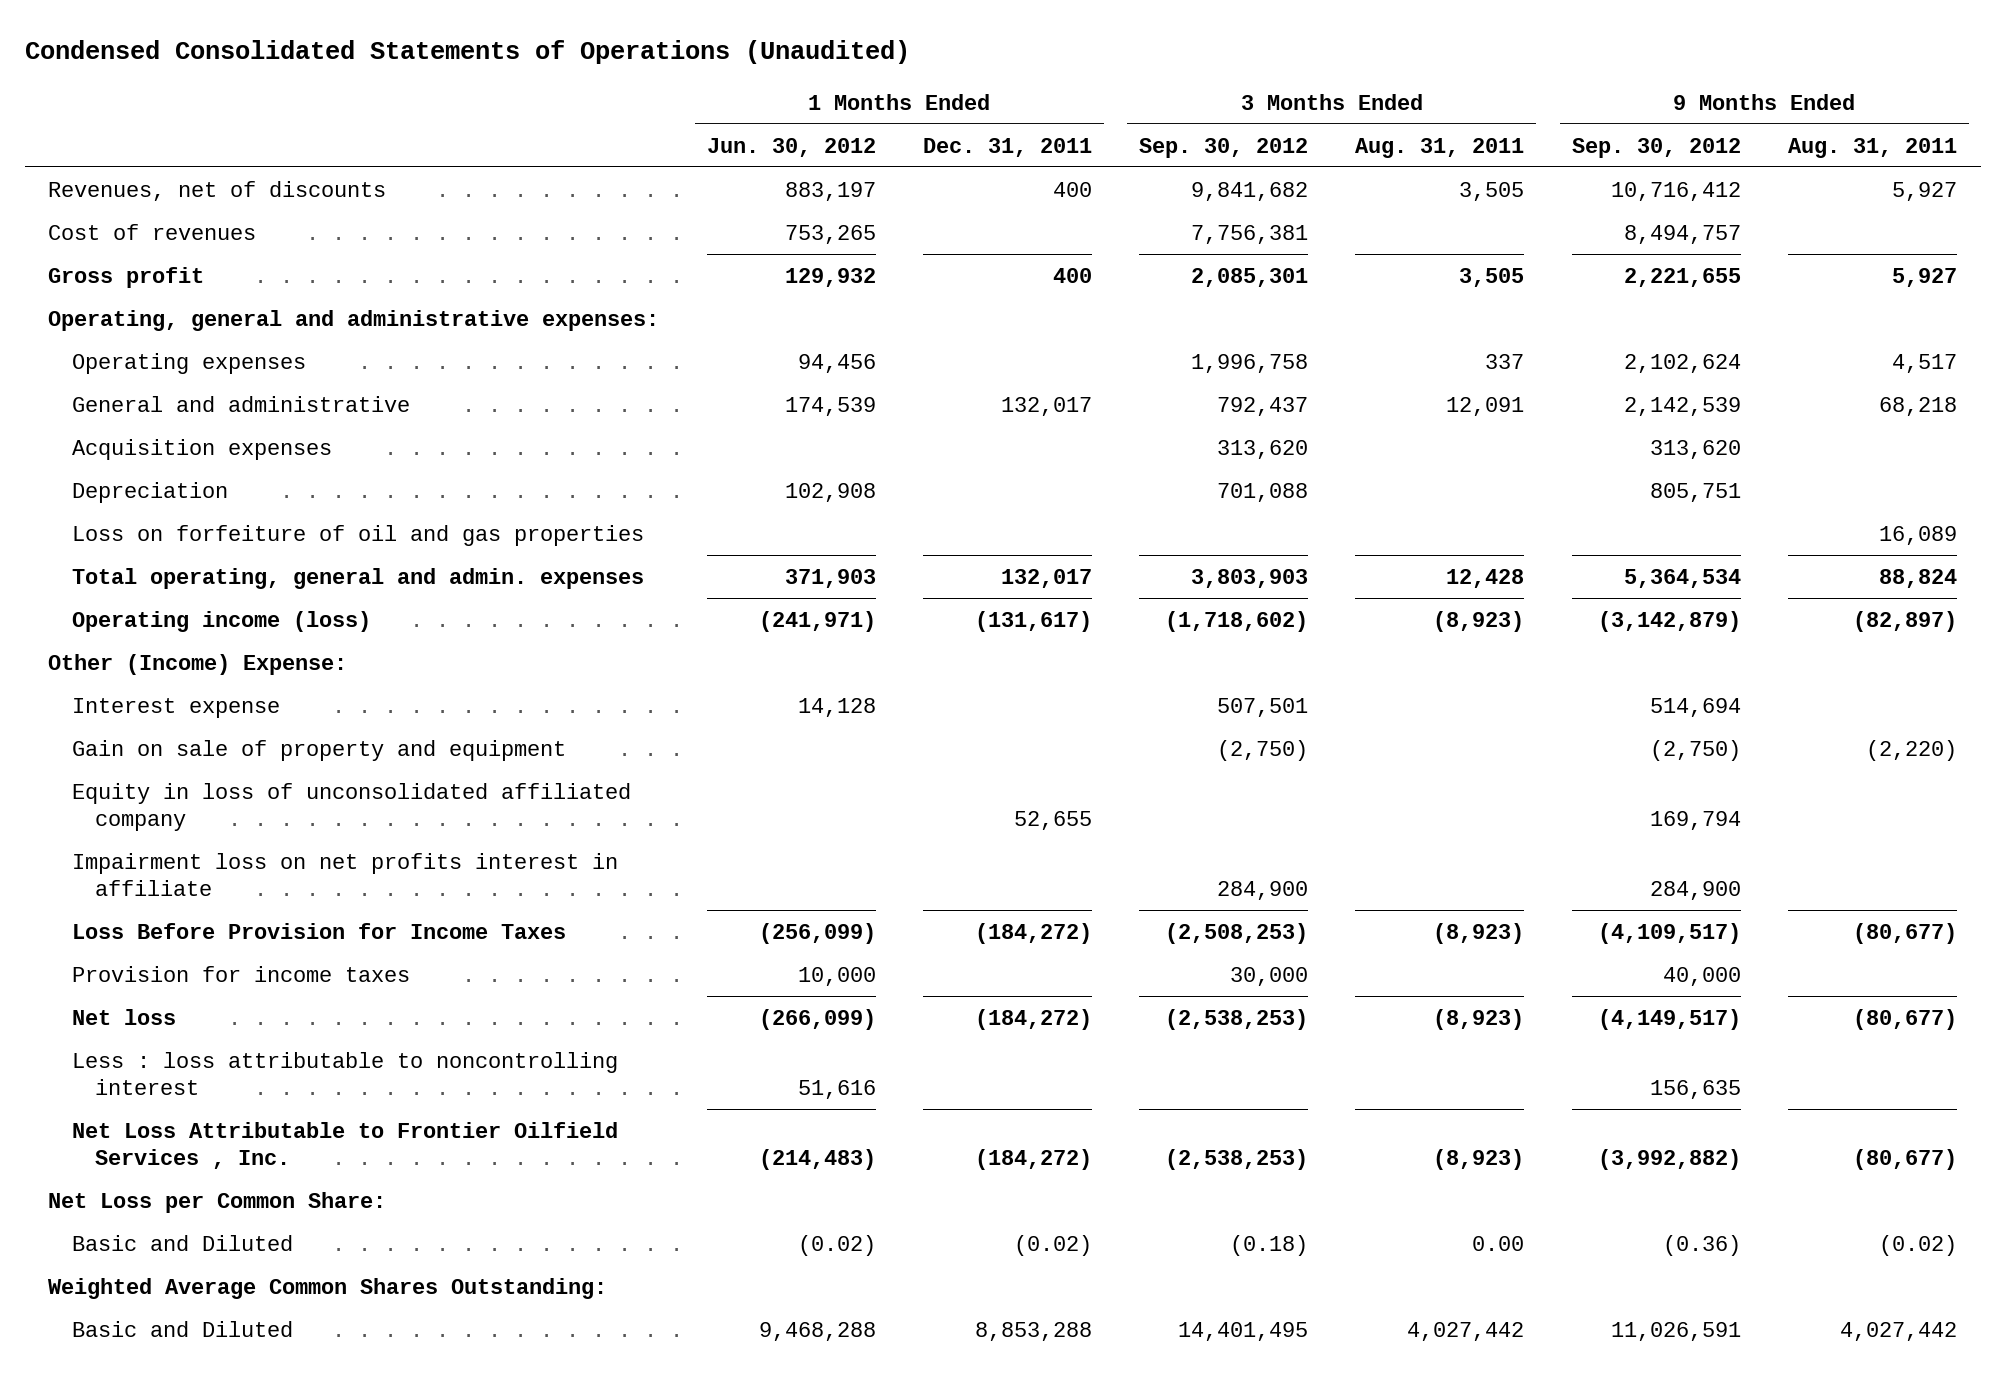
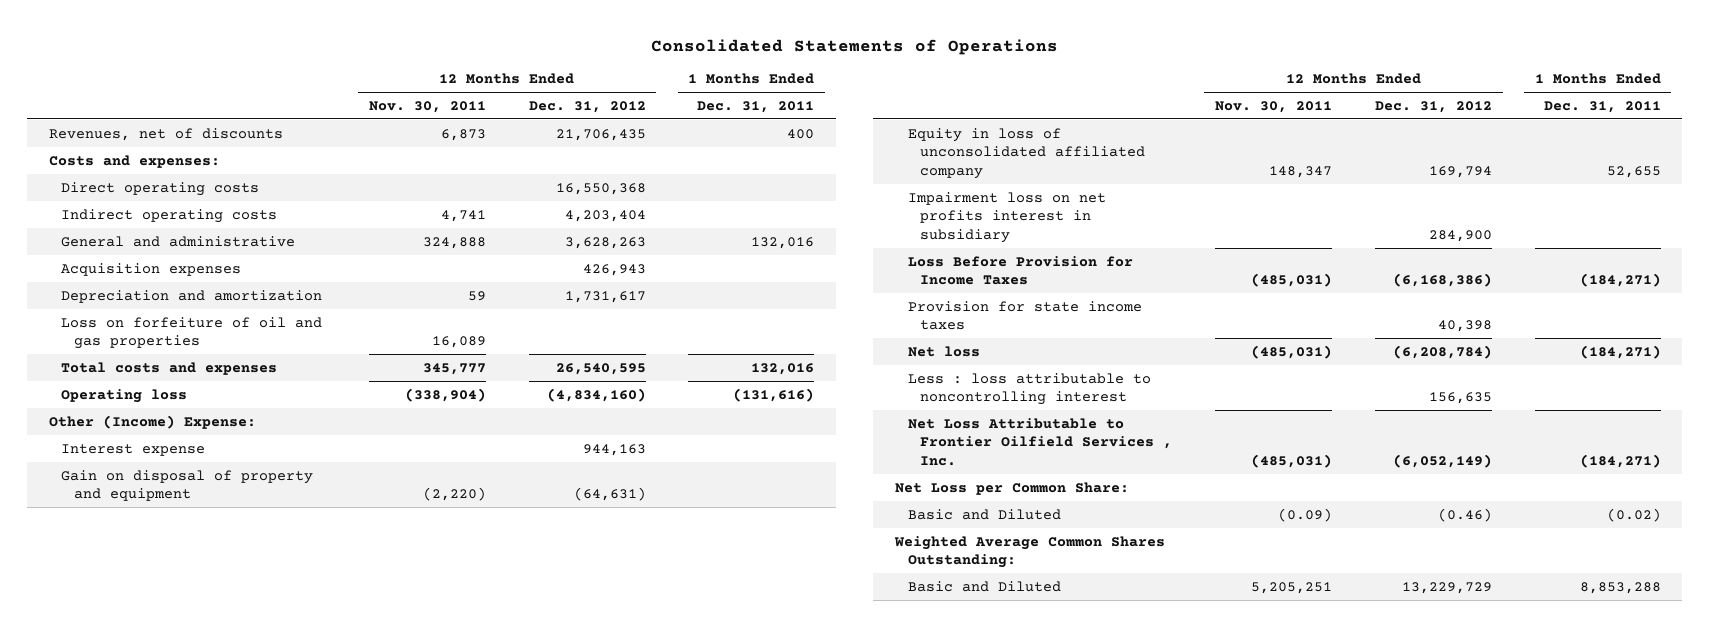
- Condensed Consolidated Statements of Operations (Unaudited)
+ Consolidated Statements of Operations
- | 1 Months Ended Jun. 30, 2012 | 1 Months Ended Dec. 31, 2011 | 3 Months Ended Sep. 30, 2012 | 3 Months Ended Aug. 31, 2011 | 9 Months Ended Sep. 30, 2012 | 9 Months Ended Aug. 31, 2011
+ | 12 Months Ended Nov. 30, 2011 | 12 Months Ended Dec. 31, 2012 | 1 Months Ended Dec. 31, 2011
- Cost of revenues | 753,265 | | 7,756,381 | | 8,494,757 |
- Gross profit | 129,932 | 400 | 2,085,301 | 3,505 | 2,221,655 | 5,927
- Operating, general and administrative expenses:
- Operating expenses | 94,456 | | 1,996,758 | 337 | 2,102,624 | 4,517
- General and administrative | 174,539 | 132,017 | 792,437 | 12,091 | 2,142,539 | 68,218
+ Costs and expenses:
+ Direct operating costs | | 16,550,368 |
+ Indirect operating costs | 4,741 | 4,203,404 |
+ General and administrative | 324,888 | 3,628,263 | 132,016
- Depreciation | 102,908 | | 701,088 | | 805,751 |
+ Depreciation and amortization | 59 | 1,731,617 |
- Total operating, general and admin. expenses | 371,903 | 132,017 | 3,803,903 | 12,428 | 5,364,534 | 88,824
- Operating income (loss) | (241,971) | (131,617) | (1,718,602) | (8,923) | (3,142,879) | (82,897)
+ Total costs and expenses | 345,777 | 26,540,595 | 132,016
+ Operating loss | (338,904) | (4,834,160) | (131,616)
- Gain on sale of property and equipment | | | (2,750) | | (2,750) | (2,220)
+ Gain on disposal of property and equipment | (2,220) | (64,631) |
- Impairment loss on net profits interest in affiliate | | | 284,900 | | 284,900 |
- Loss Before Provision for Income Taxes | (256,099) | (184,272) | (2,508,253) | (8,923) | (4,109,517) | (80,677)
- Provision for income taxes | 10,000 | | 30,000 | | 40,000 |
- Net loss | (266,099) | (184,272) | (2,538,253) | (8,923) | (4,149,517) | (80,677)
+ Impairment loss on net profits interest in subsidiary | | 284,900 |
+ Loss Before Provision for Income Taxes | (485,031) | (6,168,386) | (184,271)
+ Provision for state income taxes | | 40,398 |
+ Net loss | (485,031) | (6,208,784) | (184,271)
- Net Loss Attributable to Frontier Oilfield Services , Inc. | (214,483) | (184,272) | (2,538,253) | (8,923) | (3,992,882) | (80,677)
+ Net Loss Attributable to Frontier Oilfield Services , Inc. | (485,031) | (6,052,149) | (184,271)

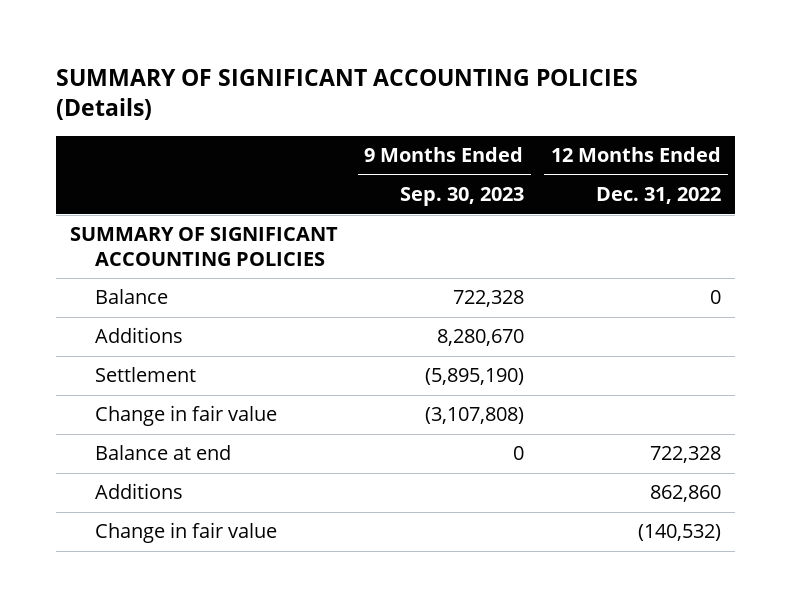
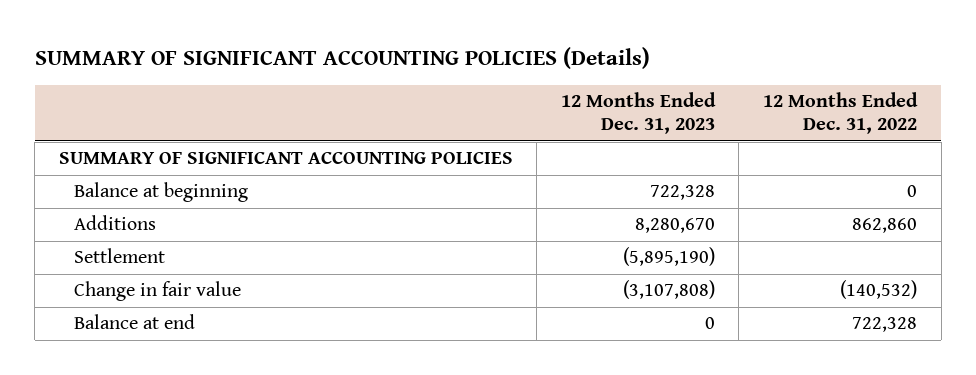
- | 9 Months Ended Sep. 30, 2023 | 12 Months Ended Dec. 31, 2022
+ | 12 Months Ended Dec. 31, 2023 | 12 Months Ended Dec. 31, 2022
- Balance | 722,328 | 0
- Additions | 8,280,670 |
- Change in fair value | (3,107,808) |
+ Balance at beginning | 722,328 | 0
moved down: Settlement | (5,895,190) |
moved down: Balance at end | 0 | 722,328

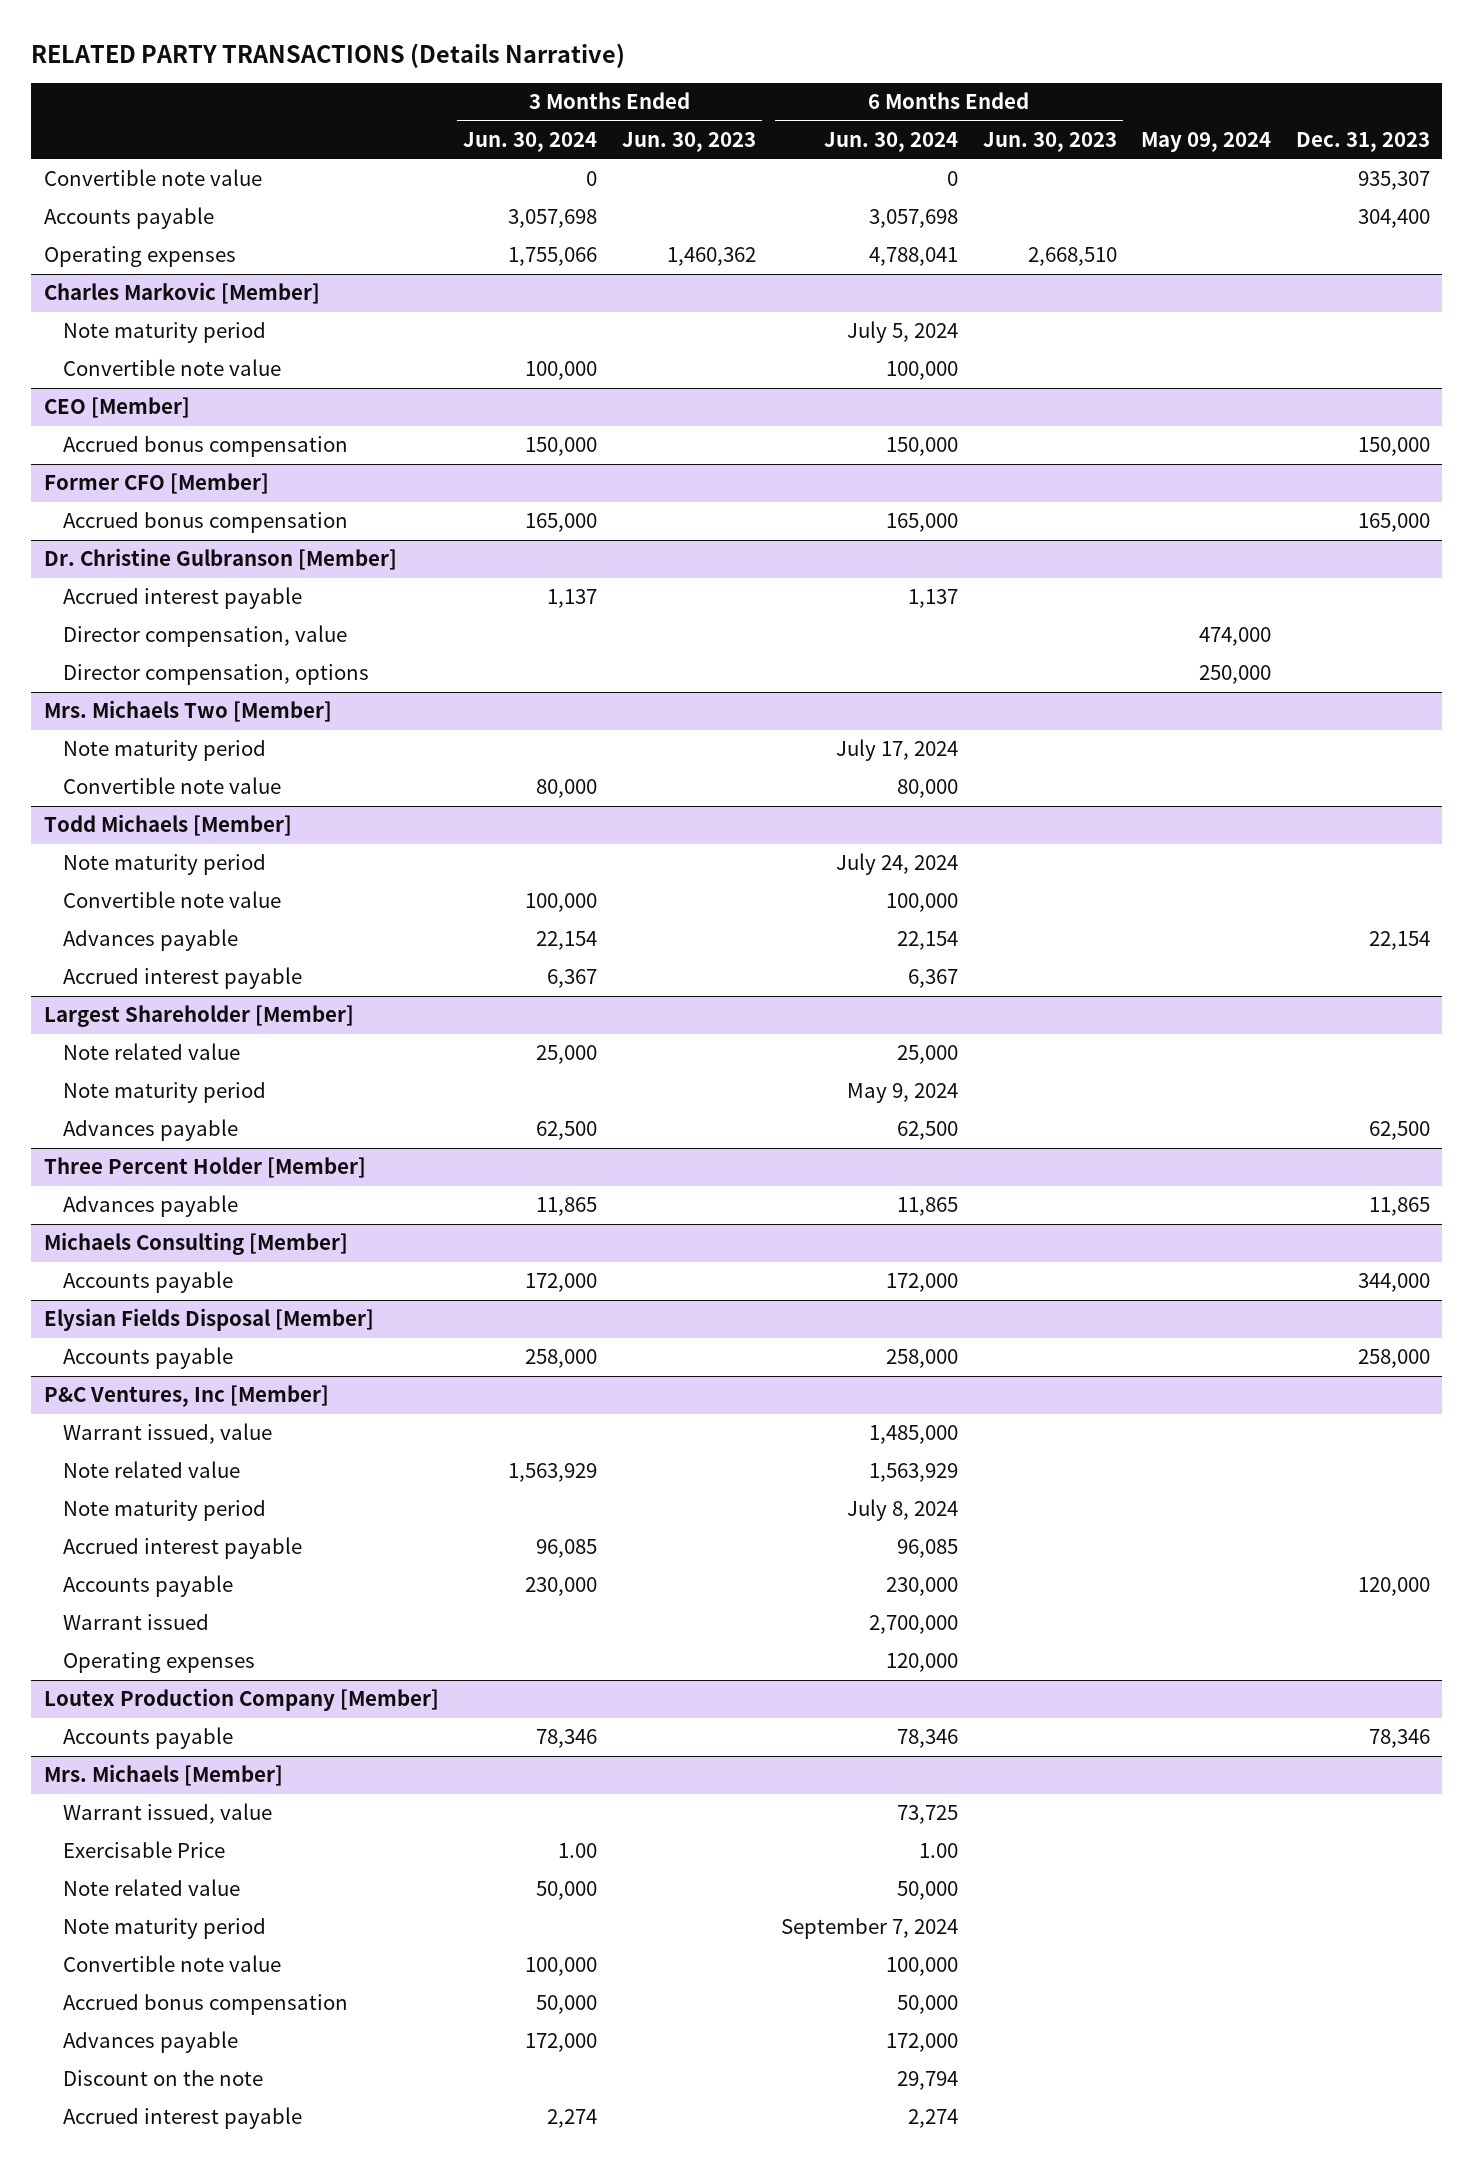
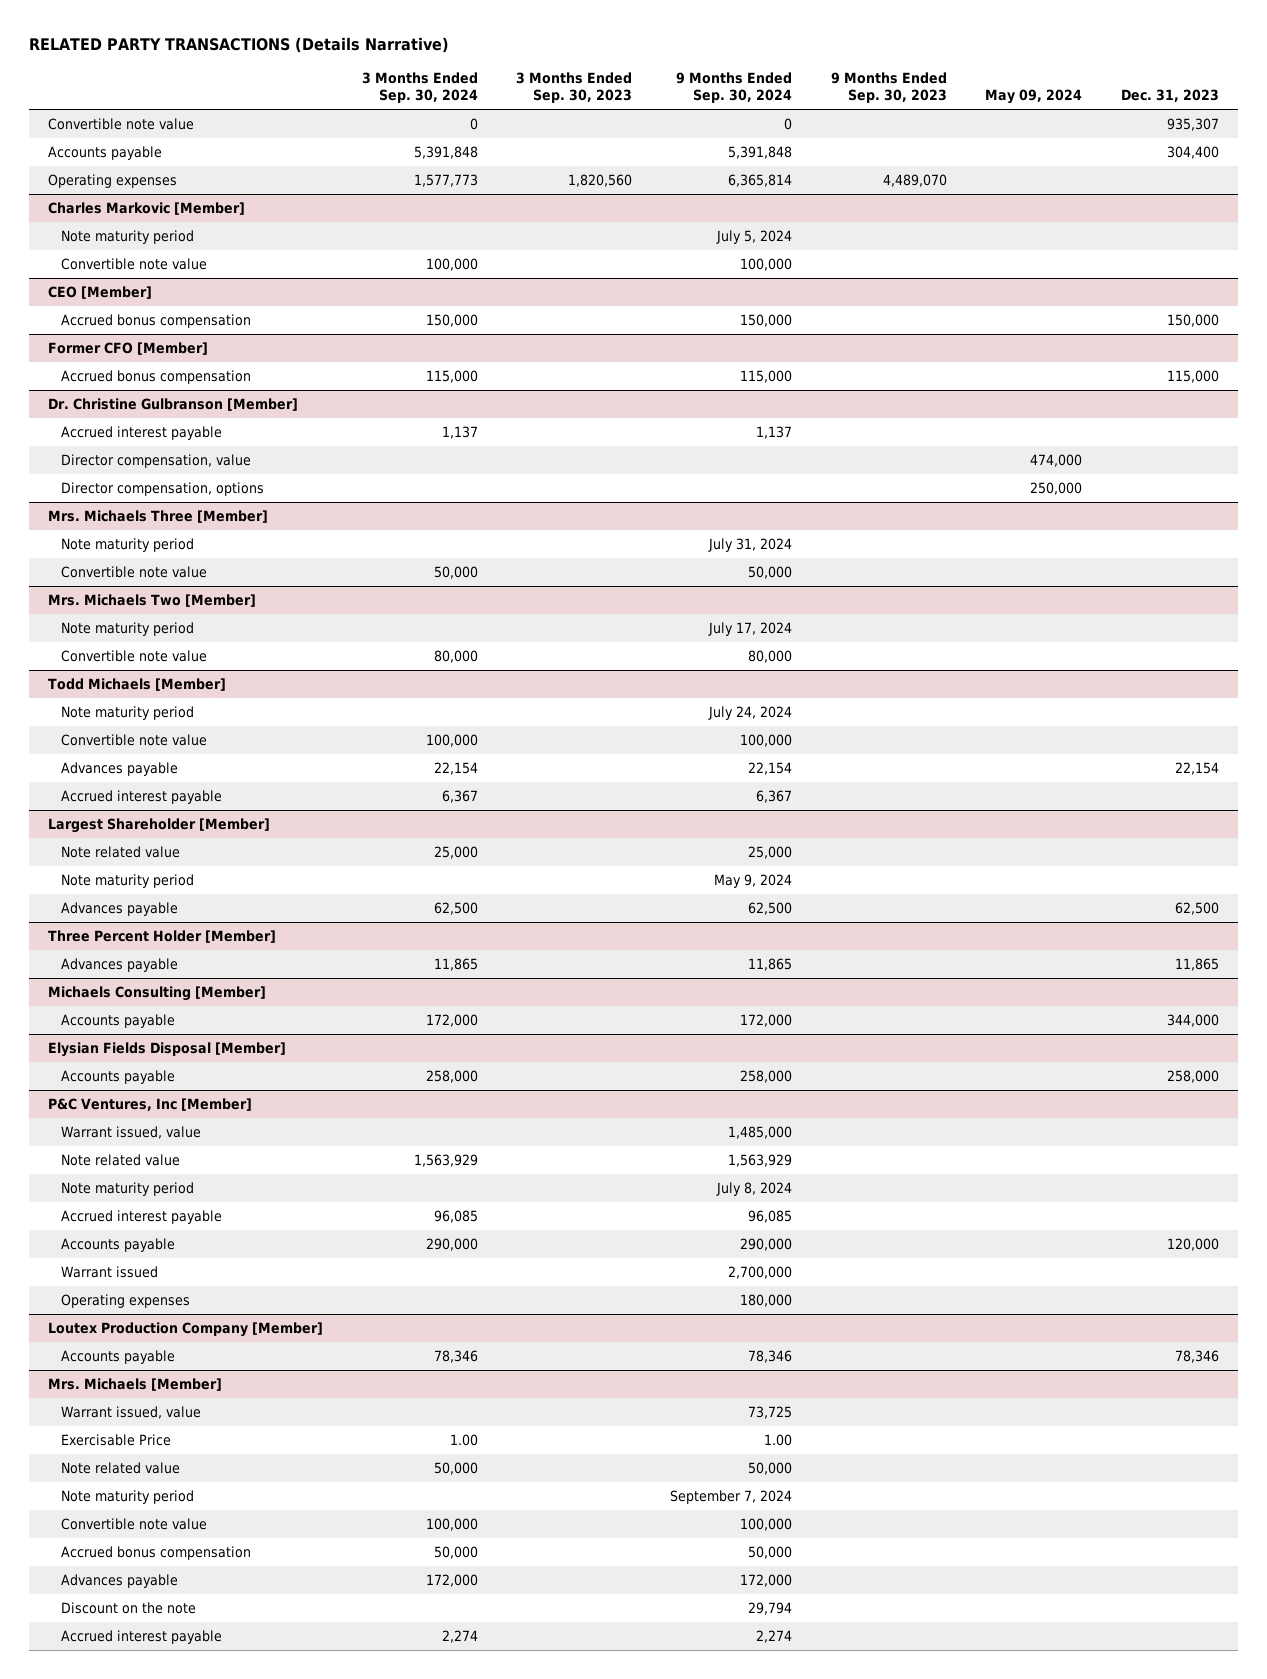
- | 3 Months Ended Jun. 30, 2024 | 3 Months Ended Jun. 30, 2023 | 6 Months Ended Jun. 30, 2024 | 6 Months Ended Jun. 30, 2023 | May 09, 2024 | Dec. 31, 2023
+ | 3 Months Ended Sep. 30, 2024 | 3 Months Ended Sep. 30, 2023 | 9 Months Ended Sep. 30, 2024 | 9 Months Ended Sep. 30, 2023 | May 09, 2024 | Dec. 31, 2023
@ Former CFO [Member]
- Accrued bonus compensation | 165,000 | | 165,000 | | | 165,000
+ Accrued bonus compensation | 115,000 | | 115,000 | | | 115,000
+ Mrs. Michaels Three [Member]
+ Note maturity period | | | July 31, 2024 | | |
+ Convertible note value | 50,000 | | 50,000 | | |

